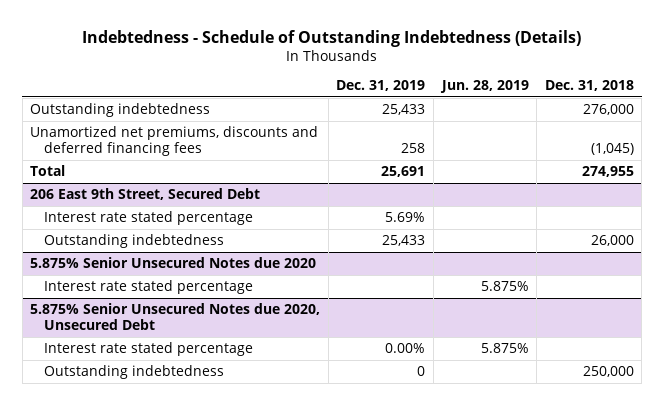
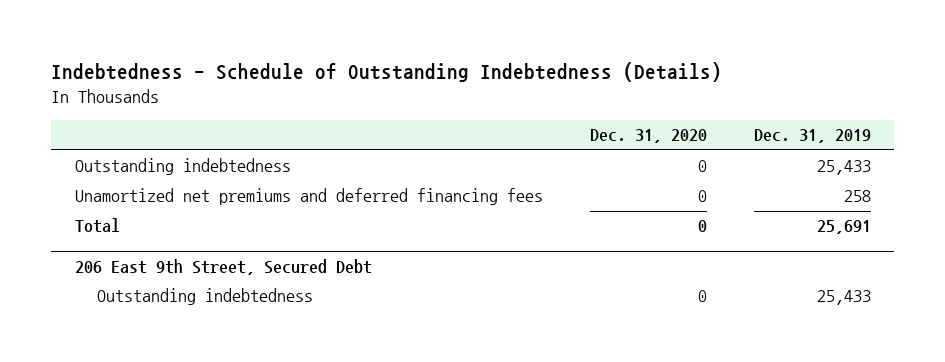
- | Dec. 31, 2019 | Jun. 28, 2019 | Dec. 31, 2018
+ | Dec. 31, 2020 | Dec. 31, 2019
- Unamortized net premiums, discounts and deferred financing fees | 258 | | (1,045)
+ Unamortized net premiums and deferred financing fees | 0 | 258
@ 206 East 9th Street, Secured Debt
- Interest rate stated percentage | 5.69% | |
- 5.875% Senior Unsecured Notes due 2020
- Interest rate stated percentage | | 5.875% |
- 5.875% Senior Unsecured Notes due 2020, Unsecured Debt
- Interest rate stated percentage | 0.00% | 5.875% |
- Outstanding indebtedness | 0 | | 250,000

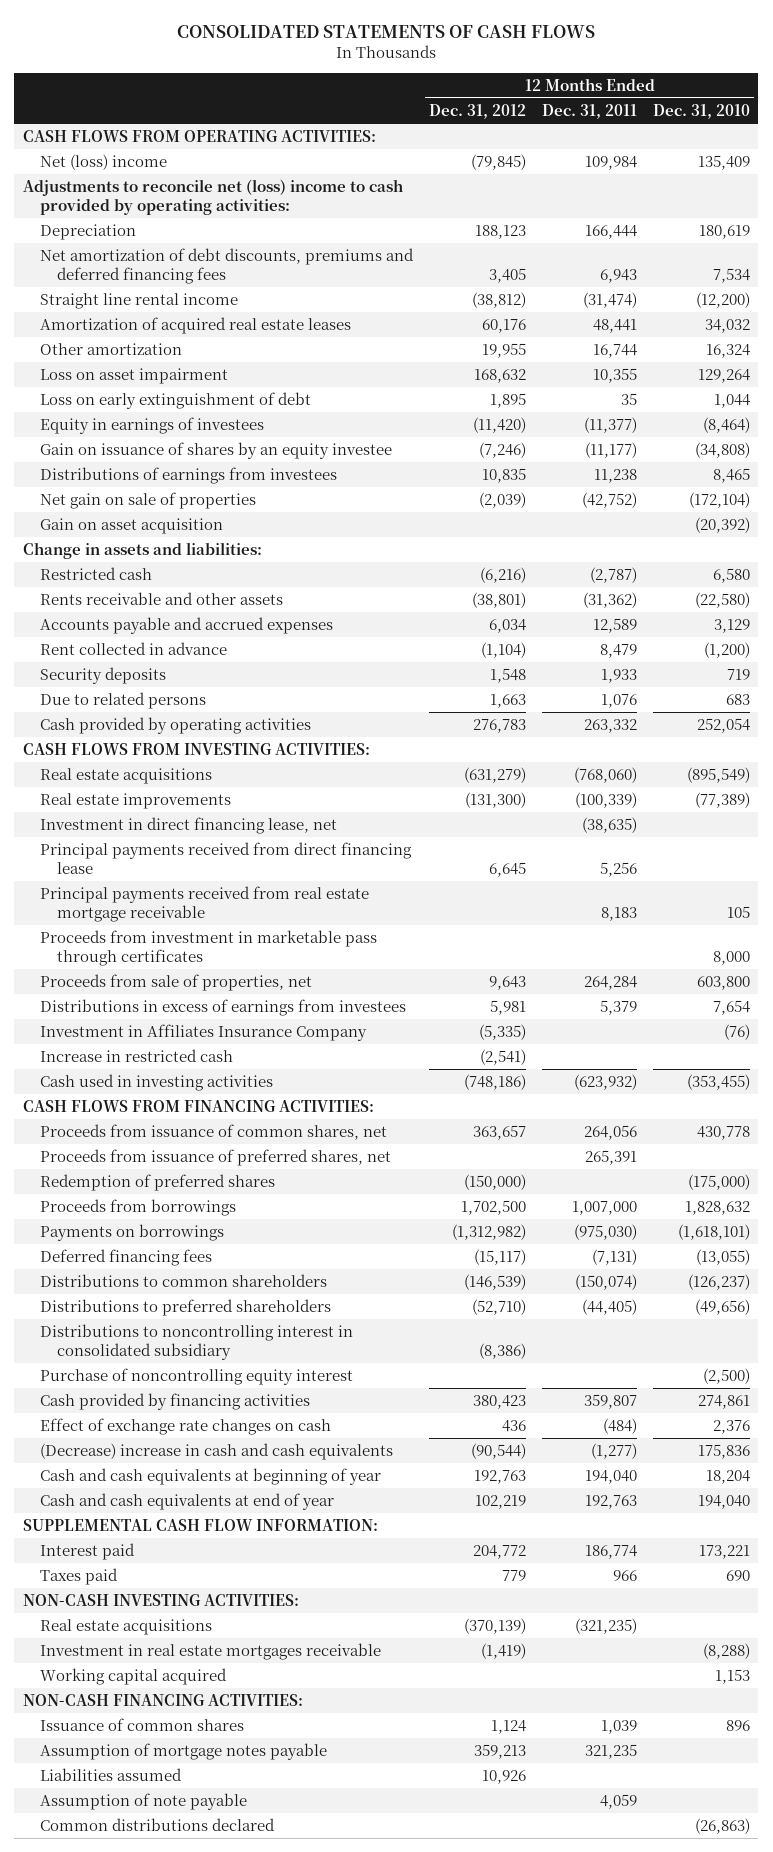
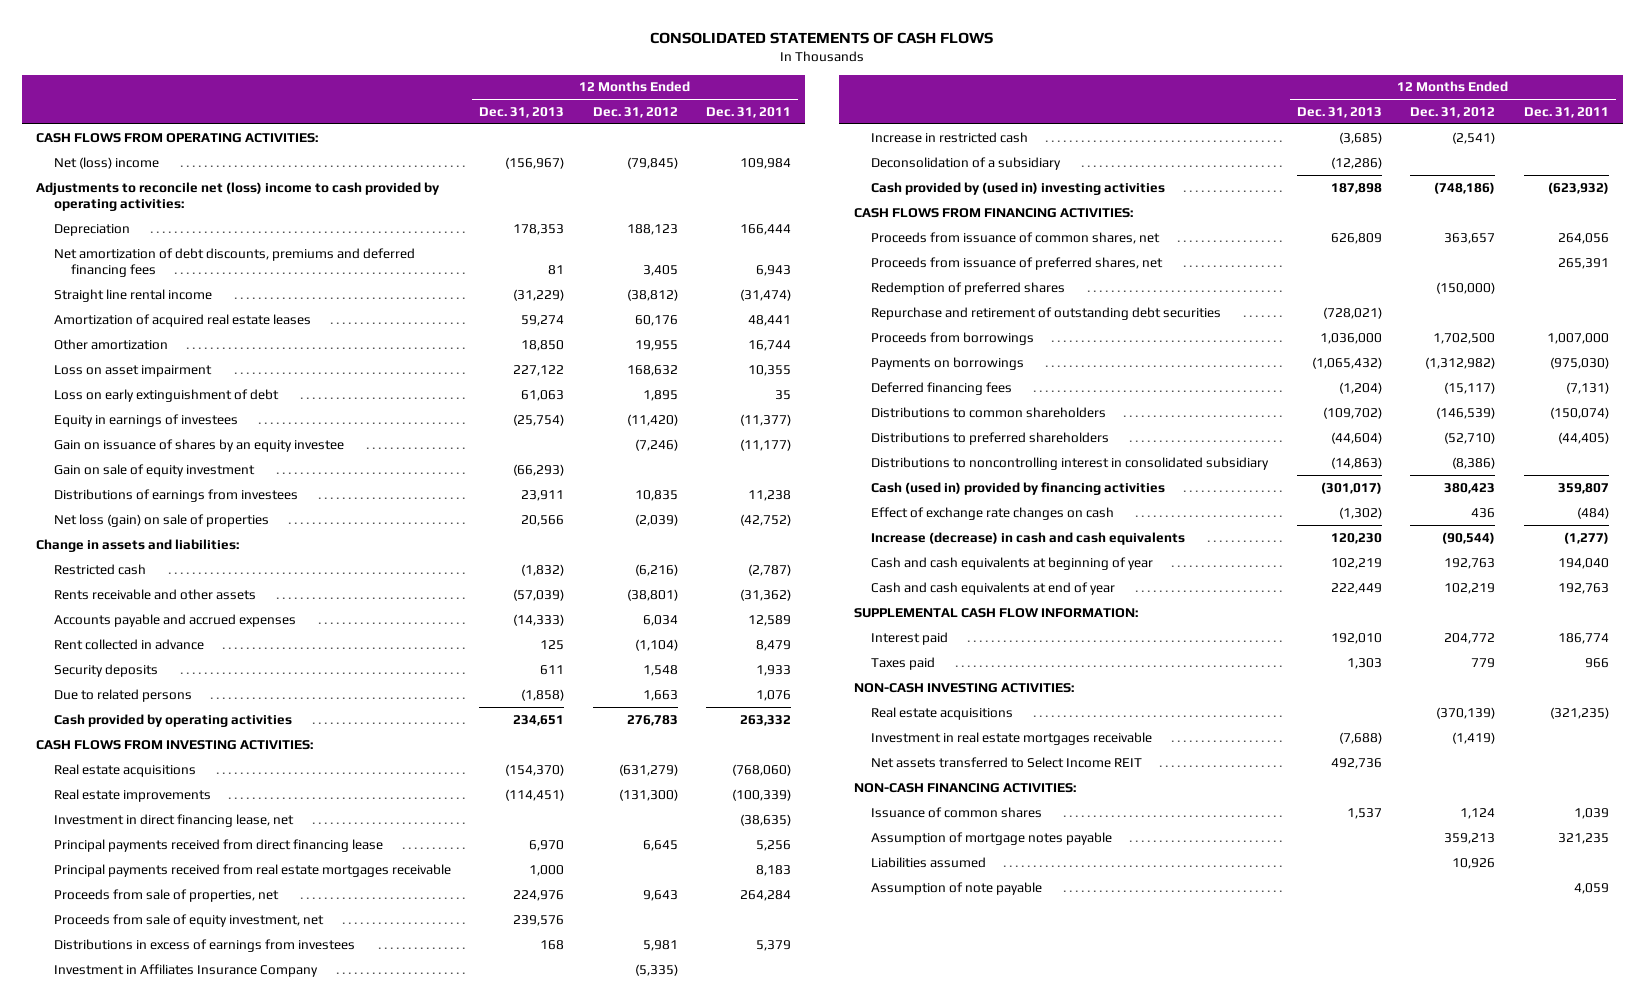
- | 12 Months Ended Dec. 31, 2012 | 12 Months Ended Dec. 31, 2011 | 12 Months Ended Dec. 31, 2010
+ | 12 Months Ended Dec. 31, 2013 | 12 Months Ended Dec. 31, 2012 | 12 Months Ended Dec. 31, 2011
+ Gain on sale of equity investment | (66,293) | |
- Net gain on sale of properties | (2,039) | (42,752) | (172,104)
- Gain on asset acquisition | | | (20,392)
+ Net loss (gain) on sale of properties | 20,566 | (2,039) | (42,752)
- Principal payments received from real estate mortgage receivable | | 8,183 | 105
- Proceeds from investment in marketable pass through certificates | | | 8,000
+ Principal payments received from real estate mortgages receivable | 1,000 | | 8,183
+ Proceeds from sale of equity investment, net | 239,576 | |
- Cash used in investing activities | (748,186) | (623,932) | (353,455)
+ Deconsolidation of a subsidiary | (12,286) | |
+ Cash provided by (used in) investing activities | 187,898 | (748,186) | (623,932)
+ Repurchase and retirement of outstanding debt securities | (728,021) | |
- Purchase of noncontrolling equity interest | | | (2,500)
- Cash provided by financing activities | 380,423 | 359,807 | 274,861
+ Cash (used in) provided by financing activities | (301,017) | 380,423 | 359,807
- (Decrease) increase in cash and cash equivalents | (90,544) | (1,277) | 175,836
+ Increase (decrease) in cash and cash equivalents | 120,230 | (90,544) | (1,277)
- Working capital acquired | | | 1,153
+ Net assets transferred to Select Income REIT | 492,736 | |
- Common distributions declared | | | (26,863)

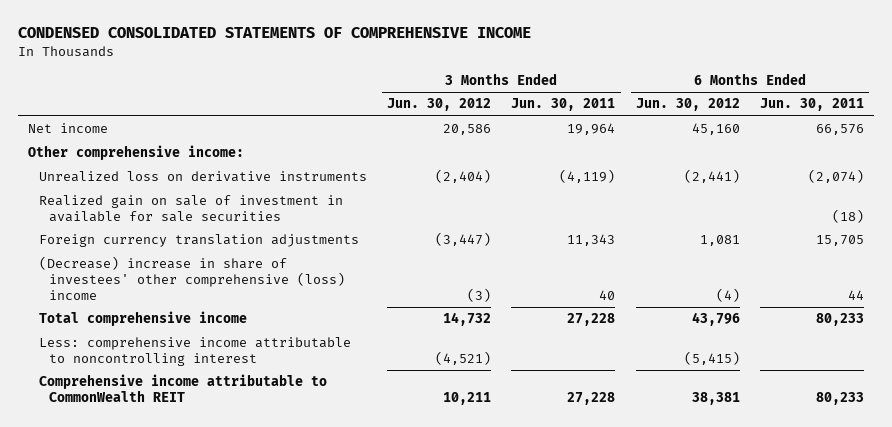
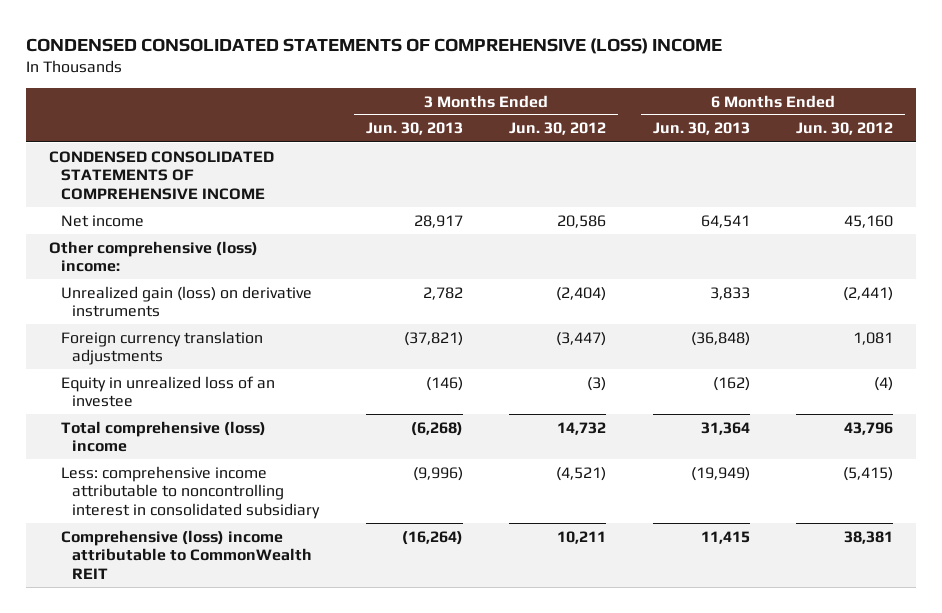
- CONDENSED CONSOLIDATED STATEMENTS OF COMPREHENSIVE INCOME
+ CONDENSED CONSOLIDATED STATEMENTS OF COMPREHENSIVE (LOSS) INCOME
- | 3 Months Ended Jun. 30, 2012 | 3 Months Ended Jun. 30, 2011 | 6 Months Ended Jun. 30, 2012 | 6 Months Ended Jun. 30, 2011
+ | 3 Months Ended Jun. 30, 2013 | 3 Months Ended Jun. 30, 2012 | 6 Months Ended Jun. 30, 2013 | 6 Months Ended Jun. 30, 2012
+ CONDENSED CONSOLIDATED STATEMENTS OF COMPREHENSIVE INCOME
- Other comprehensive income:
- Unrealized loss on derivative instruments | (2,404) | (4,119) | (2,441) | (2,074)
- Realized gain on sale of investment in available for sale securities | | | | (18)
+ Other comprehensive (loss) income:
+ Unrealized gain (loss) on derivative instruments | 2,782 | (2,404) | 3,833 | (2,441)
- (Decrease) increase in share of investees' other comprehensive (loss) income | (3) | 40 | (4) | 44
- Total comprehensive income | 14,732 | 27,228 | 43,796 | 80,233
- Less: comprehensive income attributable to noncontrolling interest | (4,521) | | (5,415) |
- Comprehensive income attributable to CommonWealth REIT | 10,211 | 27,228 | 38,381 | 80,233
+ Equity in unrealized loss of an investee | (146) | (3) | (162) | (4)
+ Total comprehensive (loss) income | (6,268) | 14,732 | 31,364 | 43,796
+ Less: comprehensive income attributable to noncontrolling interest in consolidated subsidiary | (9,996) | (4,521) | (19,949) | (5,415)
+ Comprehensive (loss) income attributable to CommonWealth REIT | (16,264) | 10,211 | 11,415 | 38,381

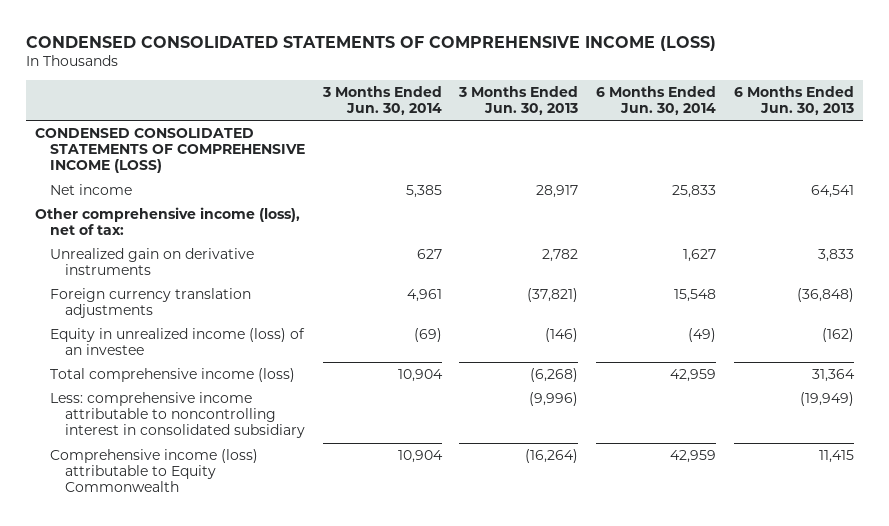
- CONDENSED CONSOLIDATED STATEMENTS OF COMPREHENSIVE (LOSS) INCOME
+ CONDENSED CONSOLIDATED STATEMENTS OF COMPREHENSIVE INCOME (LOSS)
- | 3 Months Ended Jun. 30, 2013 | 3 Months Ended Jun. 30, 2012 | 6 Months Ended Jun. 30, 2013 | 6 Months Ended Jun. 30, 2012
+ | 3 Months Ended Jun. 30, 2014 | 3 Months Ended Jun. 30, 2013 | 6 Months Ended Jun. 30, 2014 | 6 Months Ended Jun. 30, 2013
- CONDENSED CONSOLIDATED STATEMENTS OF COMPREHENSIVE INCOME
+ CONDENSED CONSOLIDATED STATEMENTS OF COMPREHENSIVE INCOME (LOSS)
- Other comprehensive (loss) income:
- Unrealized gain (loss) on derivative instruments | 2,782 | (2,404) | 3,833 | (2,441)
+ Other comprehensive income (loss), net of tax:
+ Unrealized gain on derivative instruments | 627 | 2,782 | 1,627 | 3,833
- Equity in unrealized loss of an investee | (146) | (3) | (162) | (4)
- Total comprehensive (loss) income | (6,268) | 14,732 | 31,364 | 43,796
+ Equity in unrealized income (loss) of an investee | (69) | (146) | (49) | (162)
+ Total comprehensive income (loss) | 10,904 | (6,268) | 42,959 | 31,364
- Comprehensive (loss) income attributable to CommonWealth REIT | (16,264) | 10,211 | 11,415 | 38,381
+ Comprehensive income (loss) attributable to Equity Commonwealth | 10,904 | (16,264) | 42,959 | 11,415

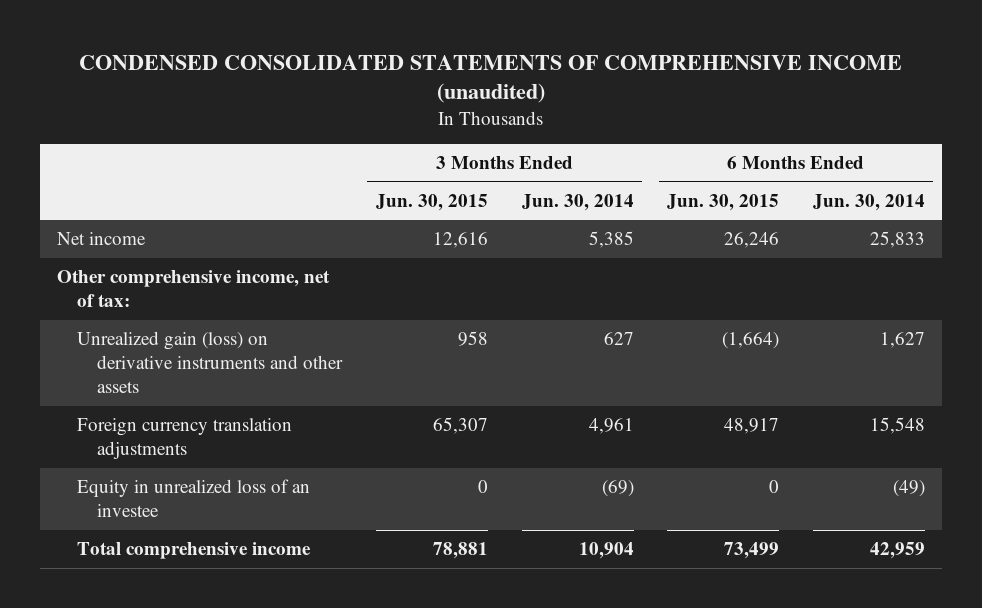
- CONDENSED CONSOLIDATED STATEMENTS OF COMPREHENSIVE INCOME (LOSS)
+ CONDENSED CONSOLIDATED STATEMENTS OF COMPREHENSIVE INCOME (unaudited)
- | 3 Months Ended Jun. 30, 2014 | 3 Months Ended Jun. 30, 2013 | 6 Months Ended Jun. 30, 2014 | 6 Months Ended Jun. 30, 2013
+ | 3 Months Ended Jun. 30, 2015 | 3 Months Ended Jun. 30, 2014 | 6 Months Ended Jun. 30, 2015 | 6 Months Ended Jun. 30, 2014
- CONDENSED CONSOLIDATED STATEMENTS OF COMPREHENSIVE INCOME (LOSS)
- Other comprehensive income (loss), net of tax:
- Unrealized gain on derivative instruments | 627 | 2,782 | 1,627 | 3,833
+ Other comprehensive income, net of tax:
+ Unrealized gain (loss) on derivative instruments and other assets | 958 | 627 | (1,664) | 1,627
- Equity in unrealized income (loss) of an investee | (69) | (146) | (49) | (162)
- Total comprehensive income (loss) | 10,904 | (6,268) | 42,959 | 31,364
- Less: comprehensive income attributable to noncontrolling interest in consolidated subsidiary | | (9,996) | | (19,949)
- Comprehensive income (loss) attributable to Equity Commonwealth | 10,904 | (16,264) | 42,959 | 11,415
+ Equity in unrealized loss of an investee | 0 | (69) | 0 | (49)
+ Total comprehensive income | 78,881 | 10,904 | 73,499 | 42,959

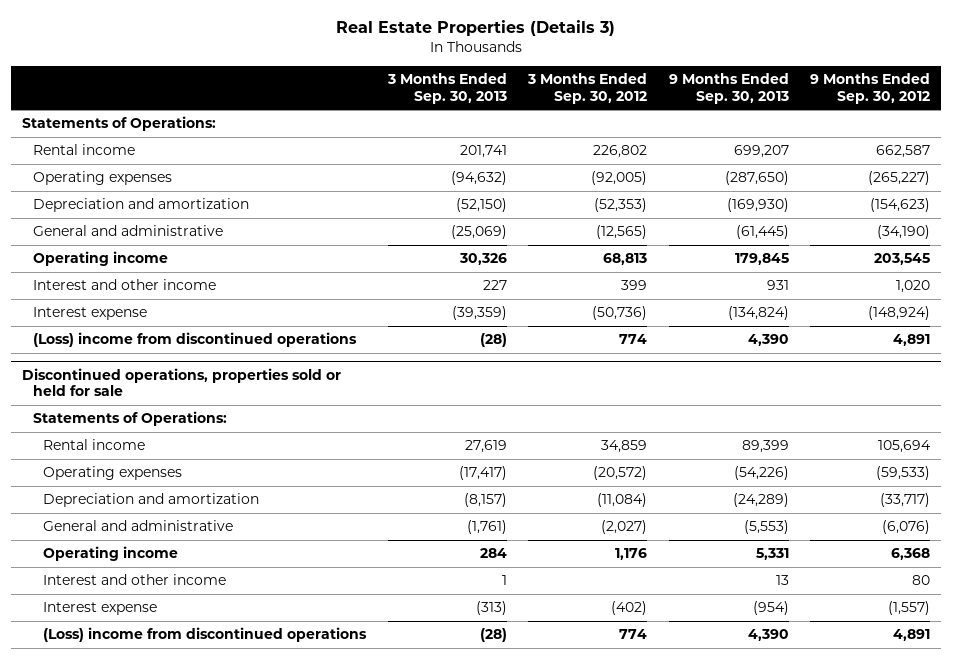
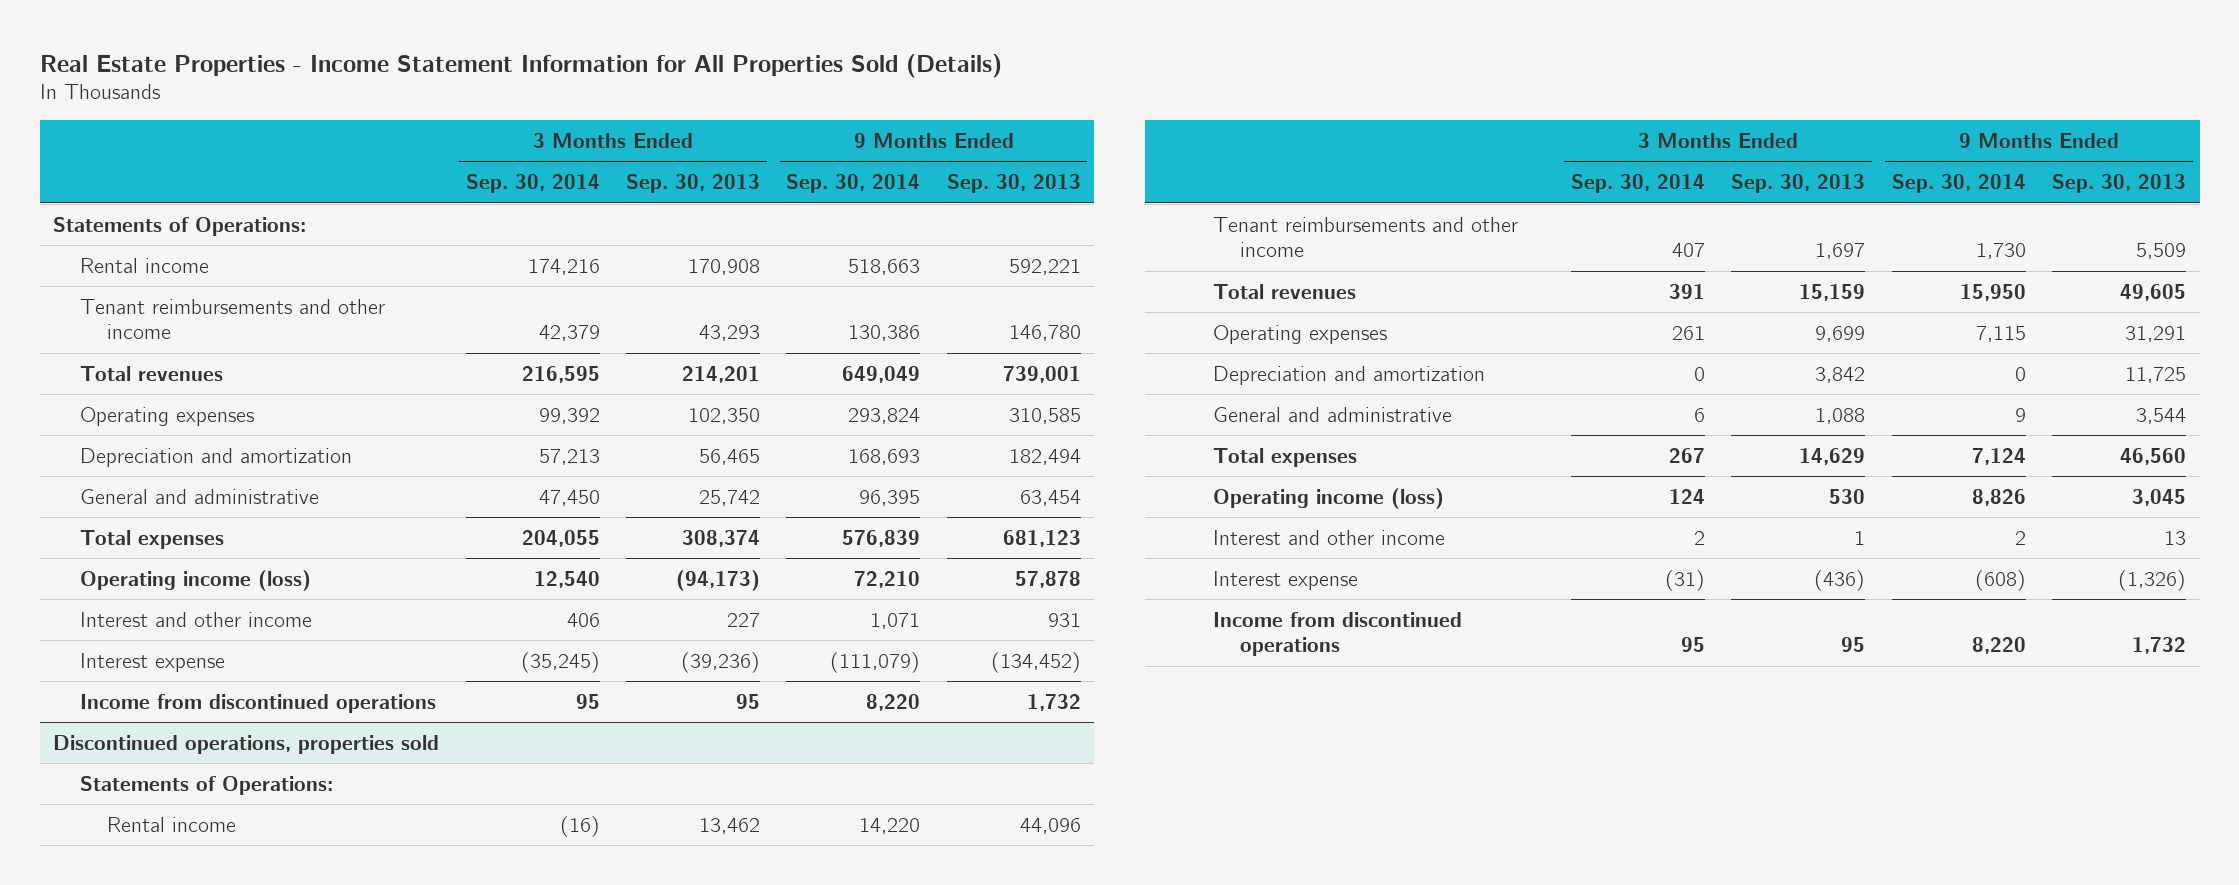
- Real Estate Properties (Details 3)
+ Real Estate Properties - Income Statement Information for All Properties Sold (Details)
- | 3 Months Ended Sep. 30, 2013 | 3 Months Ended Sep. 30, 2012 | 9 Months Ended Sep. 30, 2013 | 9 Months Ended Sep. 30, 2012
+ | 3 Months Ended Sep. 30, 2014 | 3 Months Ended Sep. 30, 2013 | 9 Months Ended Sep. 30, 2014 | 9 Months Ended Sep. 30, 2013
- Rental income | 201,741 | 226,802 | 699,207 | 662,587
- Operating expenses | (94,632) | (92,005) | (287,650) | (265,227)
- Depreciation and amortization | (52,150) | (52,353) | (169,930) | (154,623)
- General and administrative | (25,069) | (12,565) | (61,445) | (34,190)
- Operating income | 30,326 | 68,813 | 179,845 | 203,545
+ Rental income | 174,216 | 170,908 | 518,663 | 592,221
+ Tenant reimbursements and other income | 42,379 | 43,293 | 130,386 | 146,780
+ Total revenues | 216,595 | 214,201 | 649,049 | 739,001
+ Operating expenses | 99,392 | 102,350 | 293,824 | 310,585
+ Depreciation and amortization | 57,213 | 56,465 | 168,693 | 182,494
+ General and administrative | 47,450 | 25,742 | 96,395 | 63,454
+ Total expenses | 204,055 | 308,374 | 576,839 | 681,123
+ Operating income (loss) | 12,540 | (94,173) | 72,210 | 57,878
- Interest expense | (39,359) | (50,736) | (134,824) | (148,924)
- (Loss) income from discontinued operations | (28) | 774 | 4,390 | 4,891
- Discontinued operations, properties sold or held for sale
+ Interest expense | (35,245) | (39,236) | (111,079) | (134,452)
+ Income from discontinued operations | 95 | 95 | 8,220 | 1,732
+ Discontinued operations, properties sold
- Rental income | 27,619 | 34,859 | 89,399 | 105,694
- Operating expenses | (17,417) | (20,572) | (54,226) | (59,533)
- Depreciation and amortization | (8,157) | (11,084) | (24,289) | (33,717)
- General and administrative | (1,761) | (2,027) | (5,553) | (6,076)
- Operating income | 284 | 1,176 | 5,331 | 6,368
+ Rental income | (16) | 13,462 | 14,220 | 44,096
+ Tenant reimbursements and other income | 407 | 1,697 | 1,730 | 5,509
+ Total revenues | 391 | 15,159 | 15,950 | 49,605
+ Operating expenses | 261 | 9,699 | 7,115 | 31,291
+ Depreciation and amortization | 0 | 3,842 | 0 | 11,725
+ General and administrative | 6 | 1,088 | 9 | 3,544
+ Total expenses | 267 | 14,629 | 7,124 | 46,560
+ Operating income (loss) | 124 | 530 | 8,826 | 3,045
- Interest expense | (313) | (402) | (954) | (1,557)
- (Loss) income from discontinued operations | (28) | 774 | 4,390 | 4,891
+ Interest expense | (31) | (436) | (608) | (1,326)
+ Income from discontinued operations | 95 | 95 | 8,220 | 1,732

